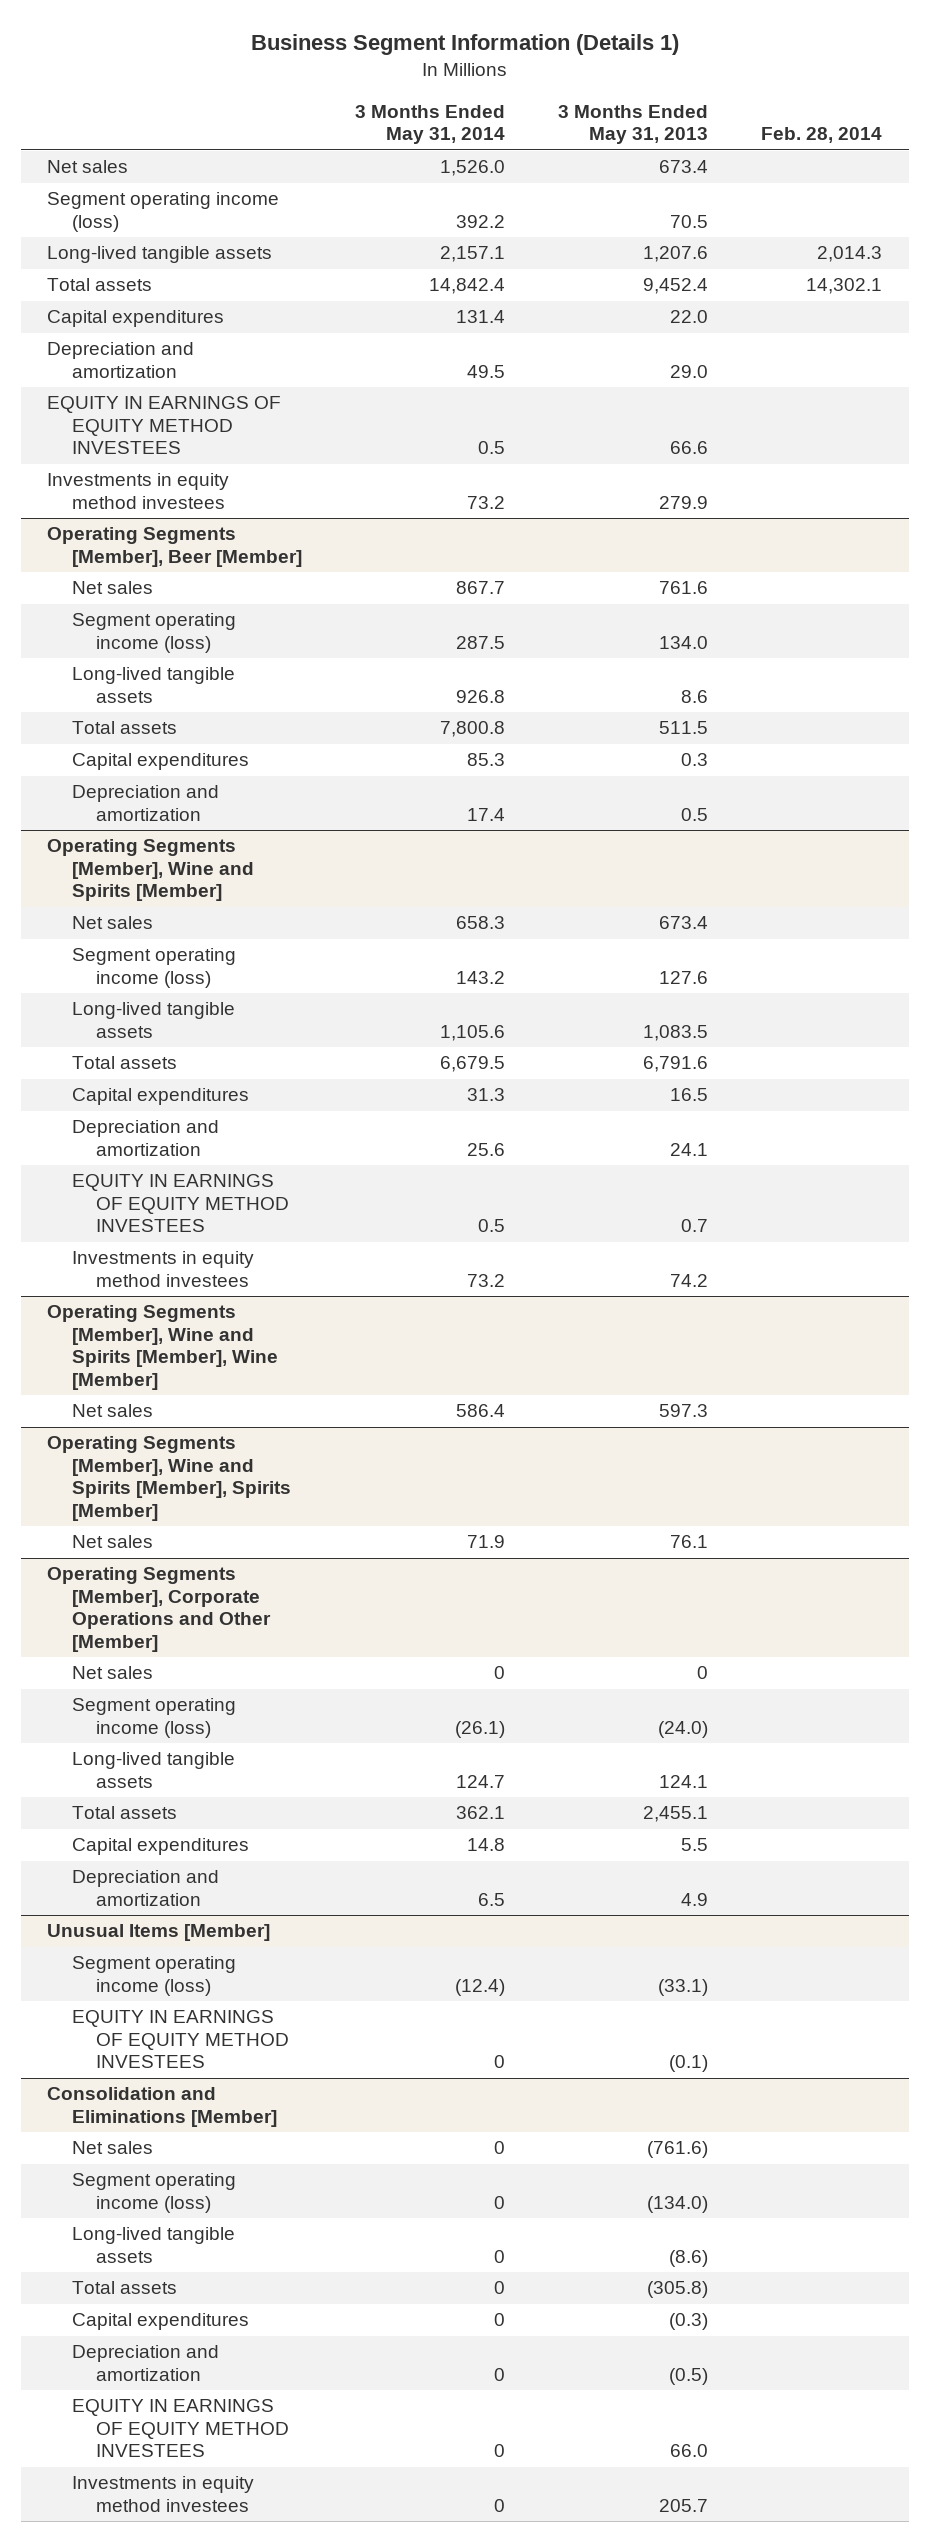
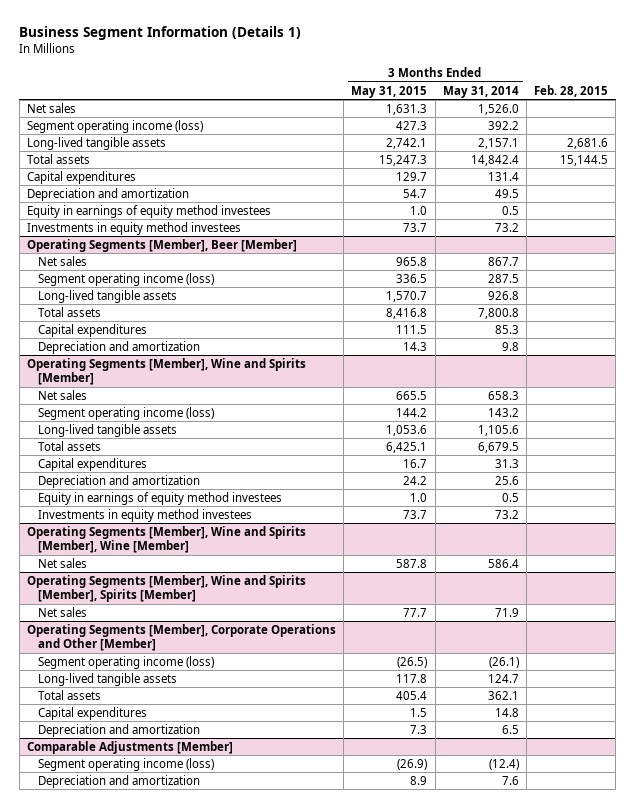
- | 3 Months Ended May 31, 2014 | 3 Months Ended May 31, 2013 | Feb. 28, 2014
+ | 3 Months Ended May 31, 2015 | 3 Months Ended May 31, 2014 | Feb. 28, 2015
- EQUITY IN EARNINGS OF EQUITY METHOD INVESTEES | 0.5 | 66.6 |
+ Equity in earnings of equity method investees | 1.0 | 0.5 |
@ Operating Segments [Member], Beer [Member]
- Depreciation and amortization | 17.4 | 0.5 |
+ Depreciation and amortization | 14.3 | 9.8 |
@ Operating Segments [Member], Wine and Spirits [Member]
- EQUITY IN EARNINGS OF EQUITY METHOD INVESTEES | 0.5 | 0.7 |
+ Equity in earnings of equity method investees | 1.0 | 0.5 |
@ Operating Segments [Member], Corporate Operations and Other [Member]
- Net sales | 0 | 0 |
- Unusual Items [Member]
+ Comparable Adjustments [Member]
- EQUITY IN EARNINGS OF EQUITY METHOD INVESTEES | 0 | (0.1) |
- Consolidation and Eliminations [Member]
- Net sales | 0 | (761.6) |
- Segment operating income (loss) | 0 | (134.0) |
- Long-lived tangible assets | 0 | (8.6) |
- Total assets | 0 | (305.8) |
- Capital expenditures | 0 | (0.3) |
- Depreciation and amortization | 0 | (0.5) |
- EQUITY IN EARNINGS OF EQUITY METHOD INVESTEES | 0 | 66.0 |
- Investments in equity method investees | 0 | 205.7 |
+ Depreciation and amortization | 8.9 | 7.6 |

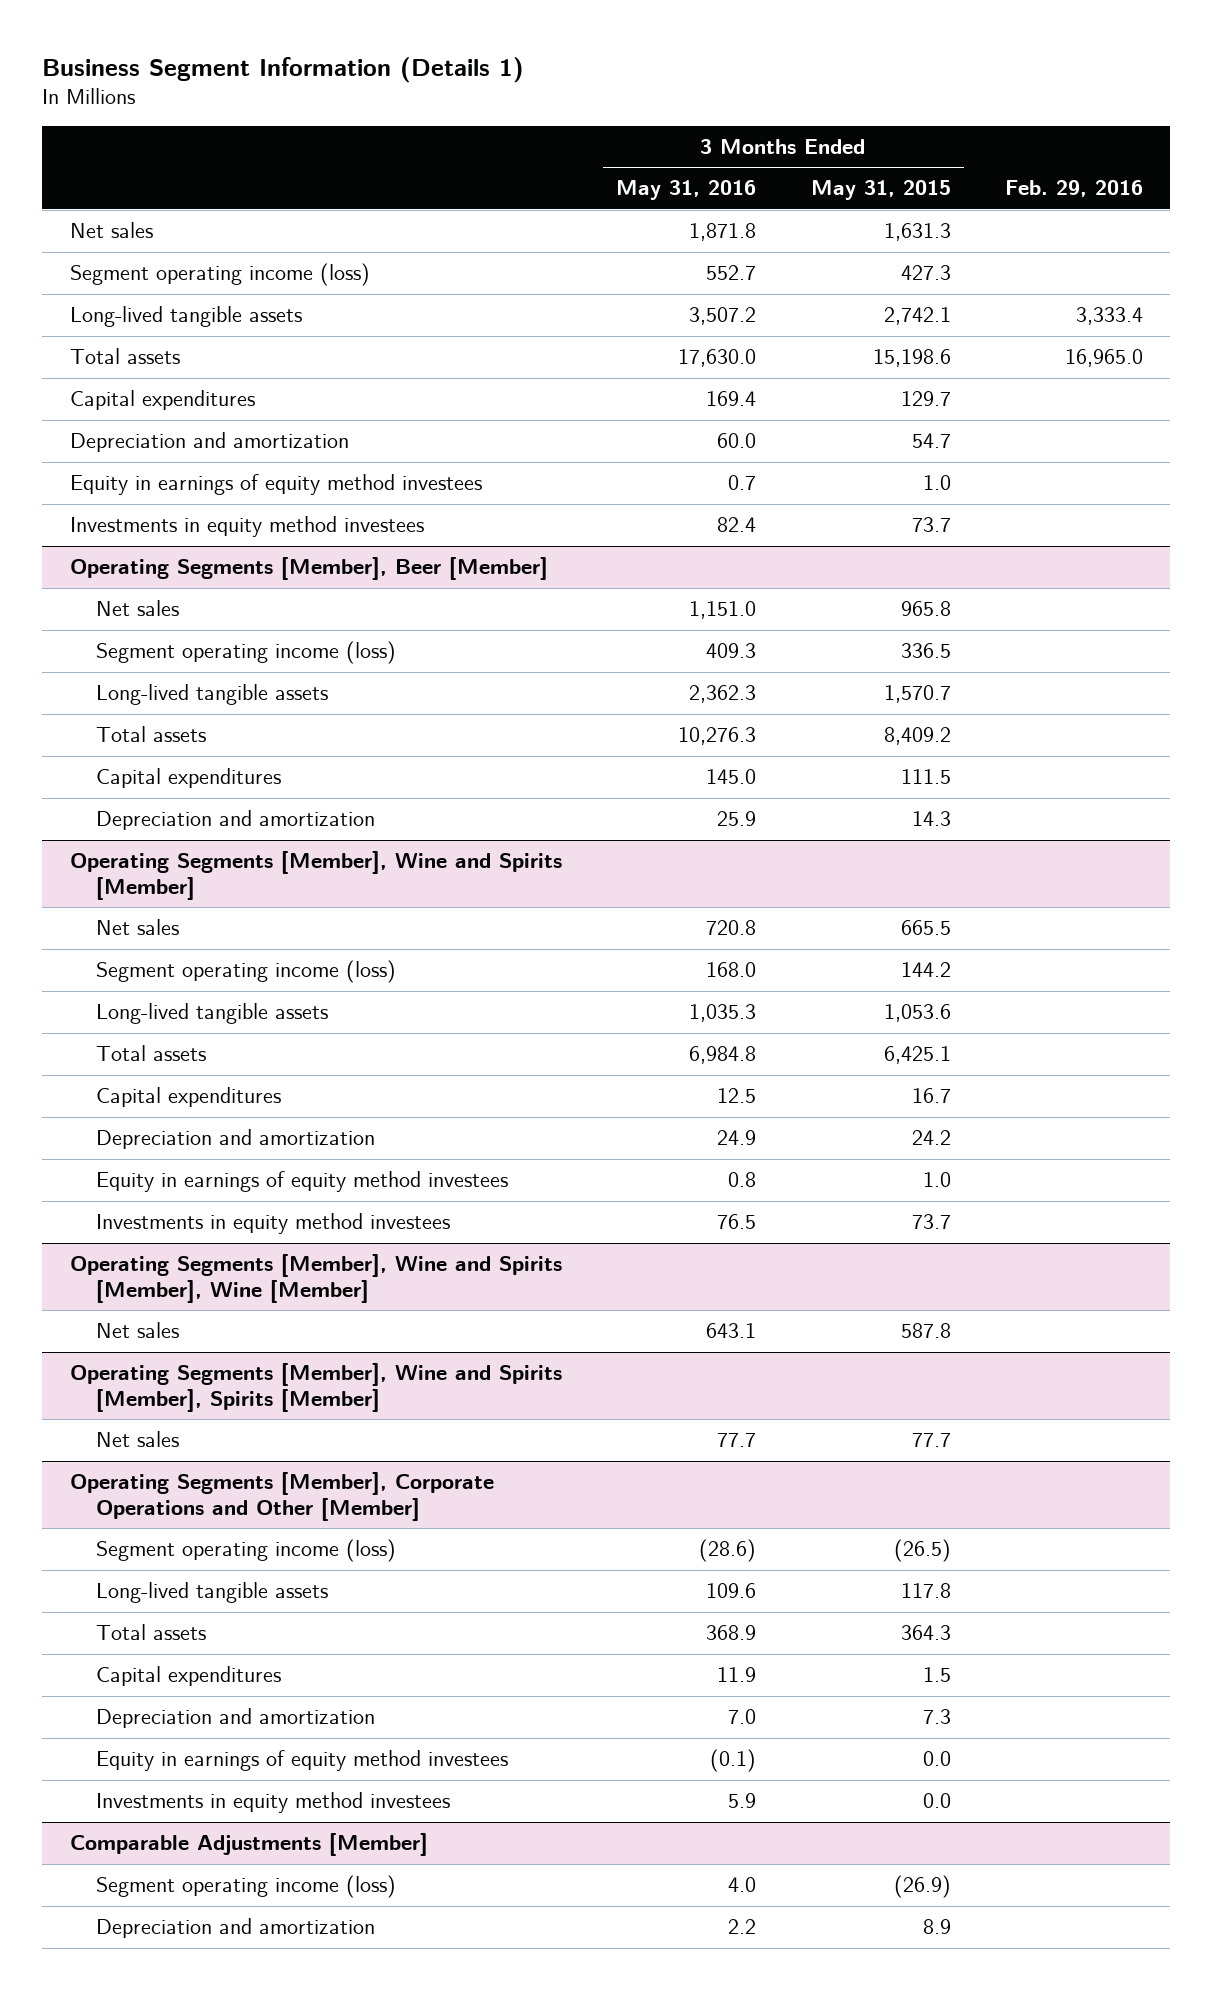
- | 3 Months Ended May 31, 2015 | 3 Months Ended May 31, 2014 | Feb. 28, 2015
+ | 3 Months Ended May 31, 2016 | 3 Months Ended May 31, 2015 | Feb. 29, 2016
- Total assets | 15,247.3 | 14,842.4 | 15,144.5
+ Total assets | 17,630.0 | 15,198.6 | 16,965.0
@ Operating Segments [Member], Beer [Member]
- Total assets | 8,416.8 | 7,800.8 |
+ Total assets | 10,276.3 | 8,409.2 |
@ Operating Segments [Member], Corporate Operations and Other [Member]
- Total assets | 405.4 | 362.1 |
+ Total assets | 368.9 | 364.3 |
+ Equity in earnings of equity method investees | (0.1) | 0.0 |
+ Investments in equity method investees | 5.9 | 0.0 |

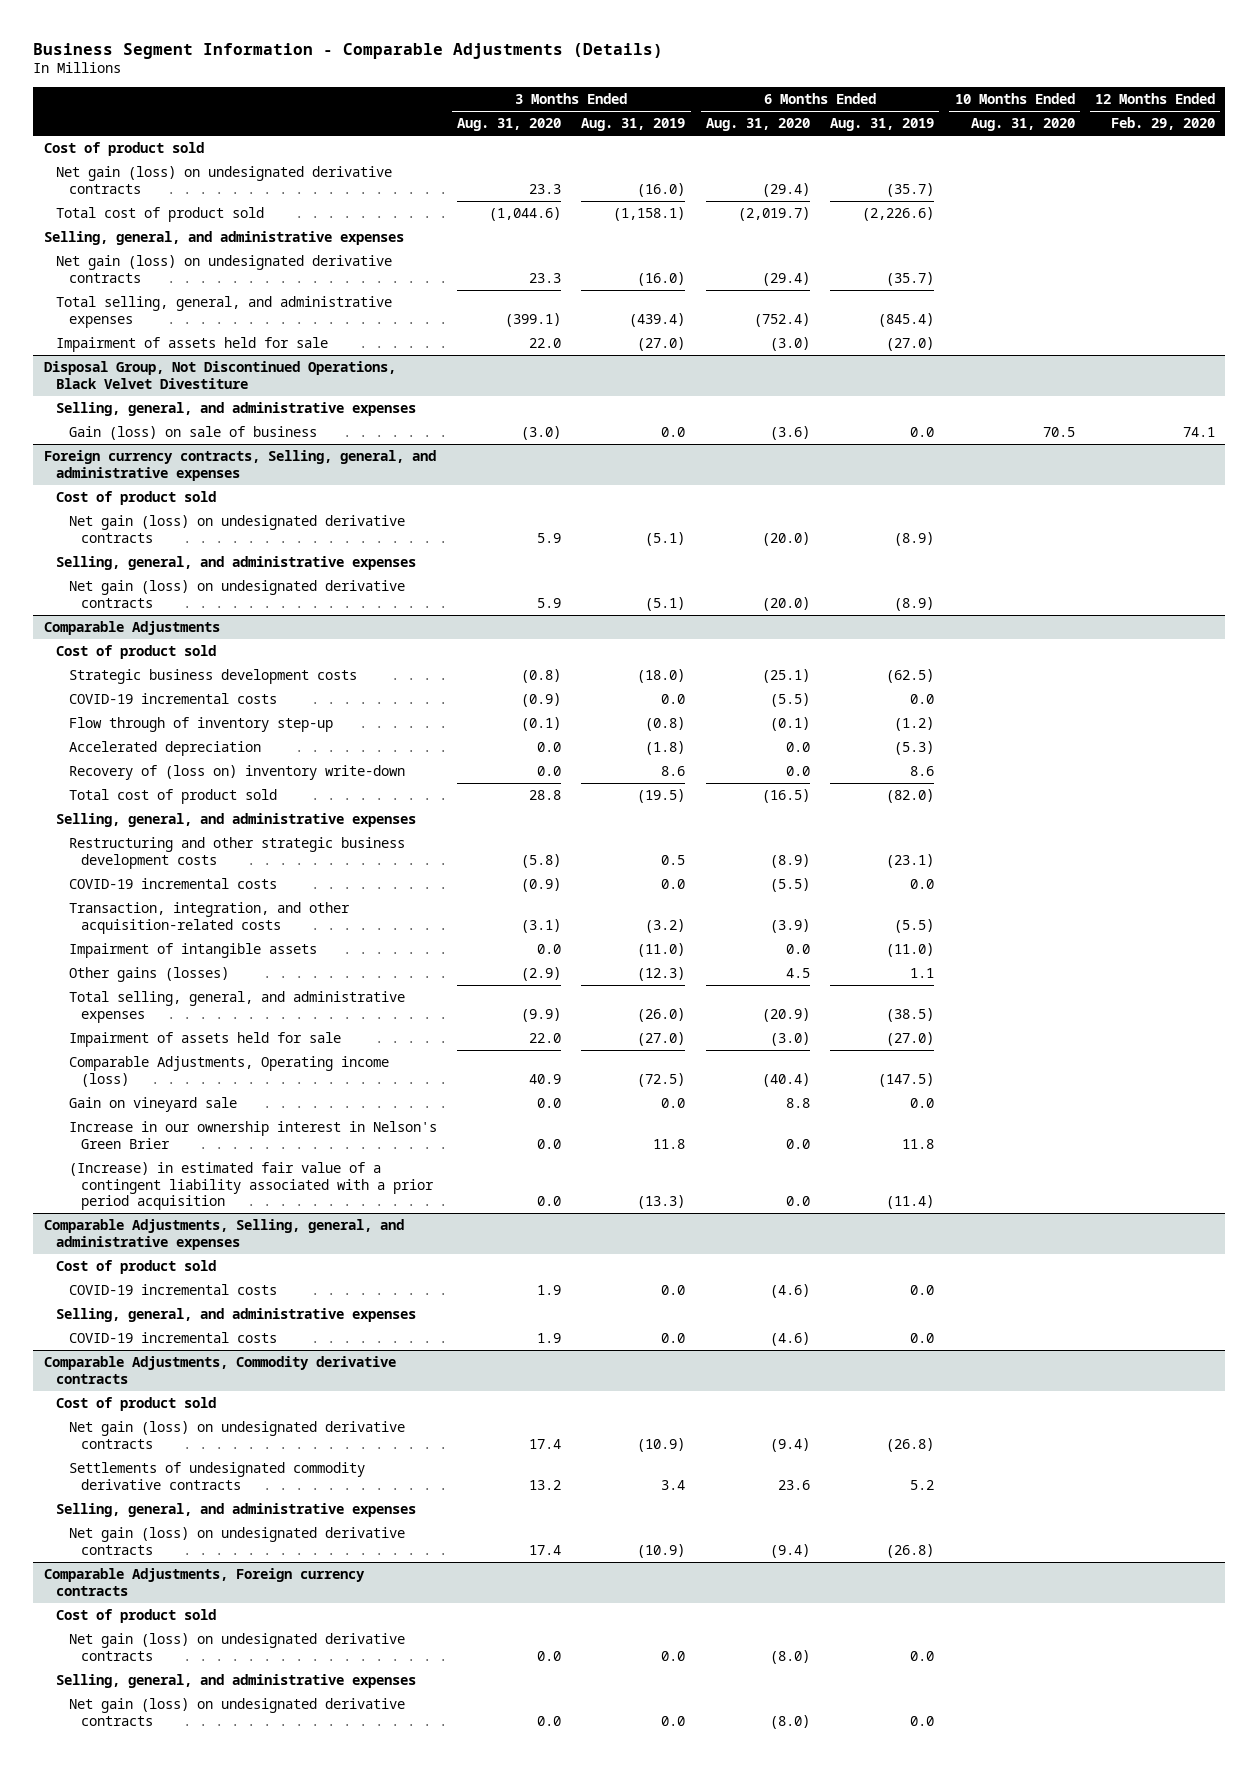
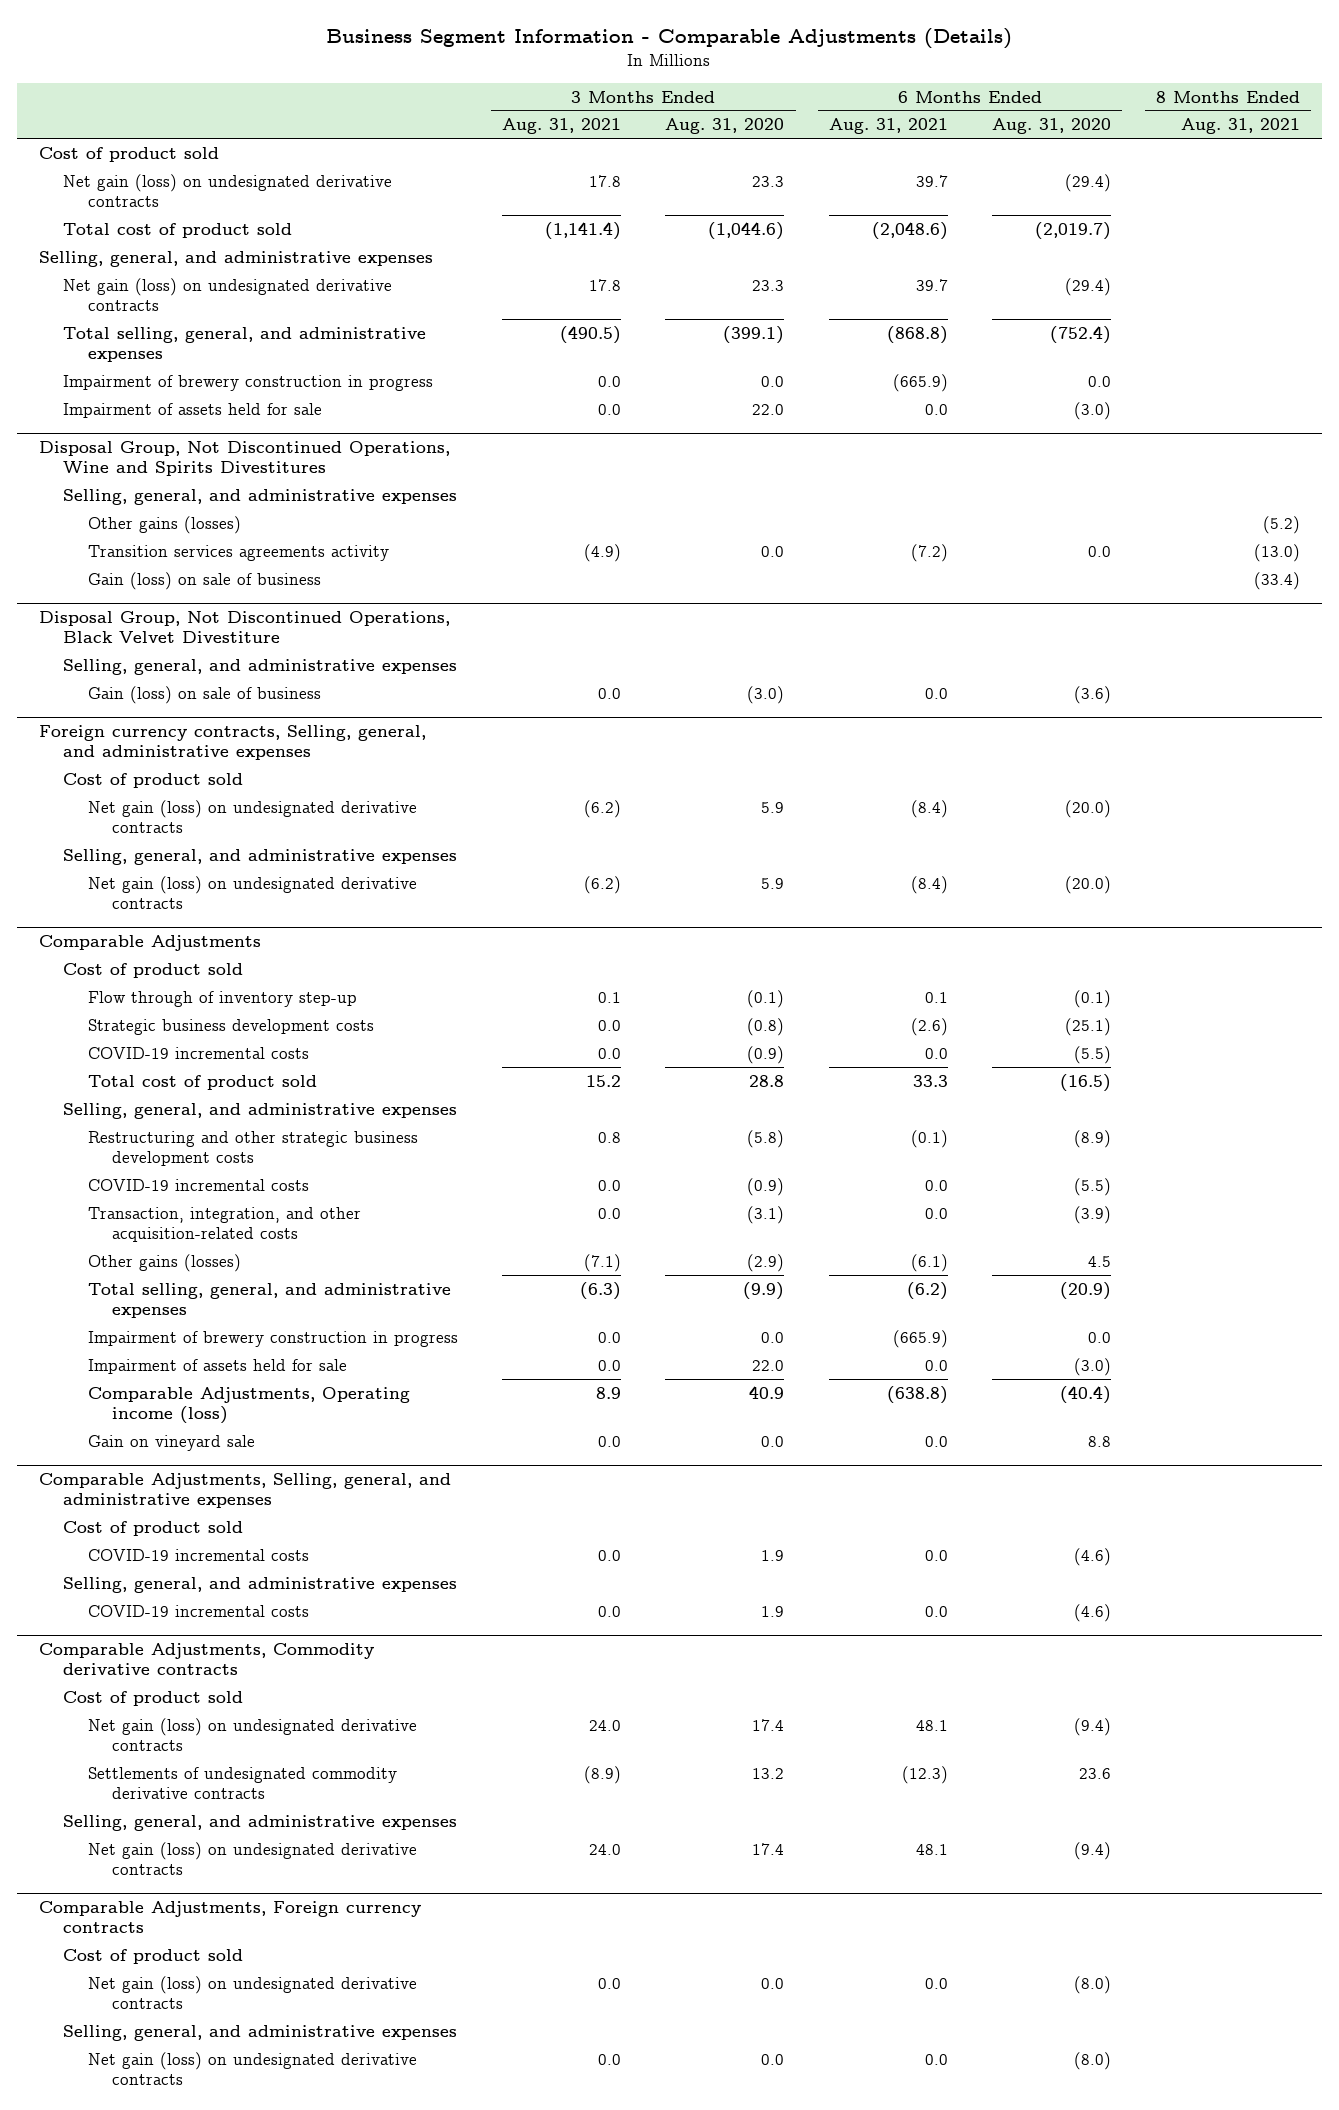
- | 3 Months Ended Aug. 31, 2020 | 3 Months Ended Aug. 31, 2019 | 6 Months Ended Aug. 31, 2020 | 6 Months Ended Aug. 31, 2019 | 10 Months Ended Aug. 31, 2020 | 12 Months Ended Feb. 29, 2020
+ | 3 Months Ended Aug. 31, 2021 | 3 Months Ended Aug. 31, 2020 | 6 Months Ended Aug. 31, 2021 | 6 Months Ended Aug. 31, 2020 | 8 Months Ended Aug. 31, 2021
+ Impairment of brewery construction in progress | 0.0 | 0.0 | (665.9) | 0.0 |
+ Disposal Group, Not Discontinued Operations, Wine and Spirits Divestitures
+ Selling, general, and administrative expenses
+ Other gains (losses) | | | | | (5.2)
+ Transition services agreements activity | (4.9) | 0.0 | (7.2) | 0.0 | (13.0)
+ Gain (loss) on sale of business | | | | | (33.4)
@ Comparable Adjustments
moved up: Flow through of inventory step-up | 0.1 | (0.1) | 0.1 | (0.1) |
- Accelerated depreciation | 0.0 | (1.8) | 0.0 | (5.3) | |
- Recovery of (loss on) inventory write-down | 0.0 | 8.6 | 0.0 | 8.6 | |
- Impairment of intangible assets | 0.0 | (11.0) | 0.0 | (11.0) | |
+ Impairment of brewery construction in progress | 0.0 | 0.0 | (665.9) | 0.0 |
- Increase in our ownership interest in Nelson's Green Brier | 0.0 | 11.8 | 0.0 | 11.8 | |
- (Increase) in estimated fair value of a contingent liability associated with a prior period acquisition | 0.0 | (13.3) | 0.0 | (11.4) | |

